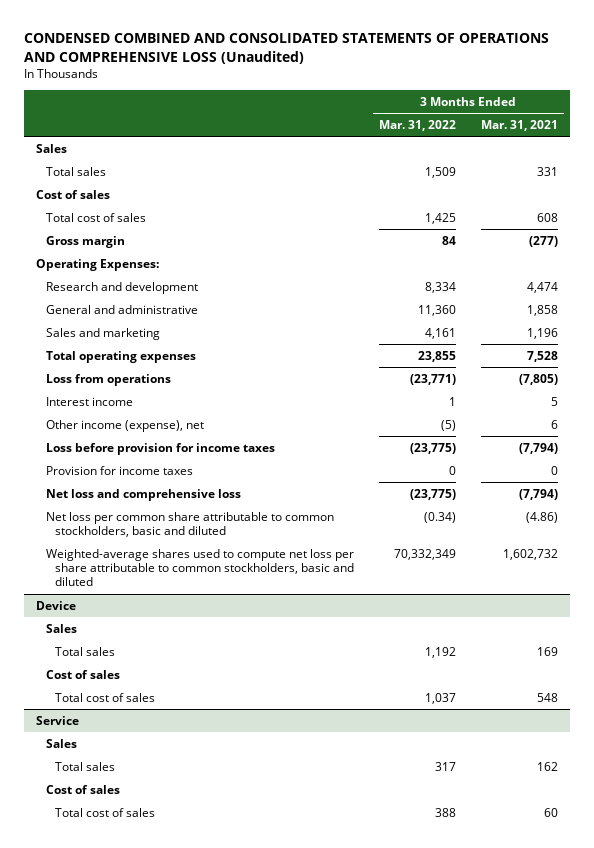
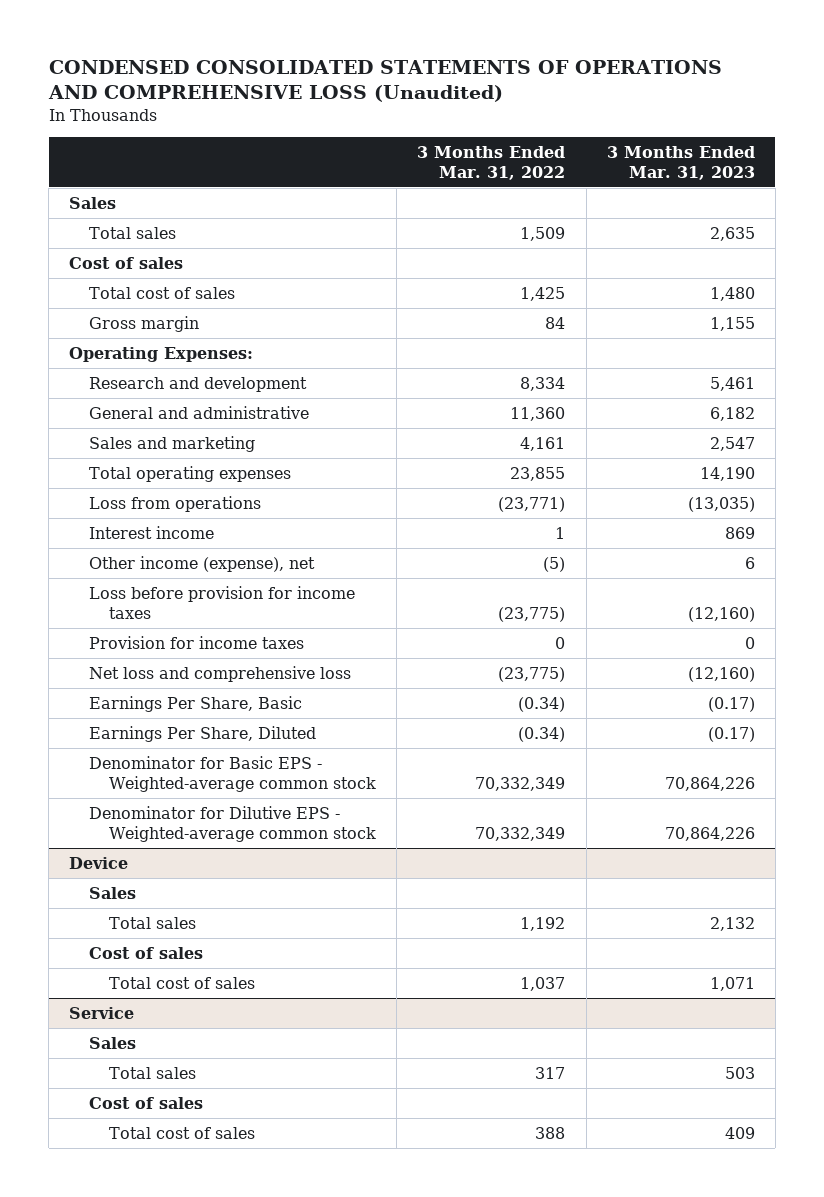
- CONDENSED COMBINED AND CONSOLIDATED STATEMENTS OF OPERATIONS AND COMPREHENSIVE LOSS (Unaudited)
+ CONDENSED CONSOLIDATED STATEMENTS OF OPERATIONS AND COMPREHENSIVE LOSS (Unaudited)
- | 3 Months Ended Mar. 31, 2022 | 3 Months Ended Mar. 31, 2021
+ | 3 Months Ended Mar. 31, 2022 | 3 Months Ended Mar. 31, 2023
- Net loss per common share attributable to common stockholders, basic and diluted | (0.34) | (4.86)
- Weighted-average shares used to compute net loss per share attributable to common stockholders, basic and diluted | 70,332,349 | 1,602,732
+ Earnings Per Share, Basic | (0.34) | (0.17)
+ Earnings Per Share, Diluted | (0.34) | (0.17)
+ Denominator for Basic EPS - Weighted-average common stock | 70,332,349 | 70,864,226
+ Denominator for Dilutive EPS - Weighted-average common stock | 70,332,349 | 70,864,226

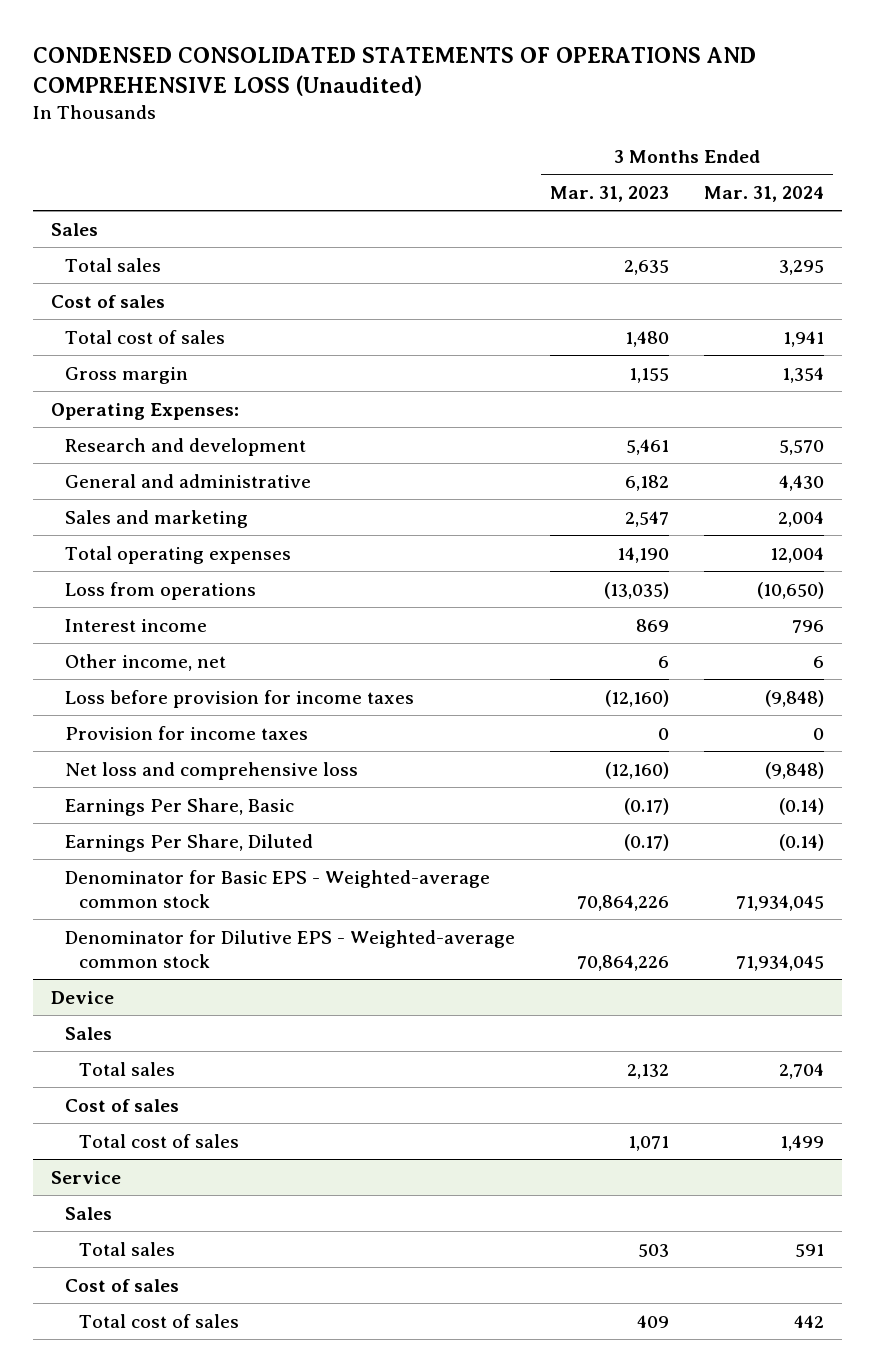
- | 3 Months Ended Mar. 31, 2022 | 3 Months Ended Mar. 31, 2023
+ | 3 Months Ended Mar. 31, 2023 | 3 Months Ended Mar. 31, 2024
- Other income (expense), net | (5) | 6
+ Other income, net | 6 | 6

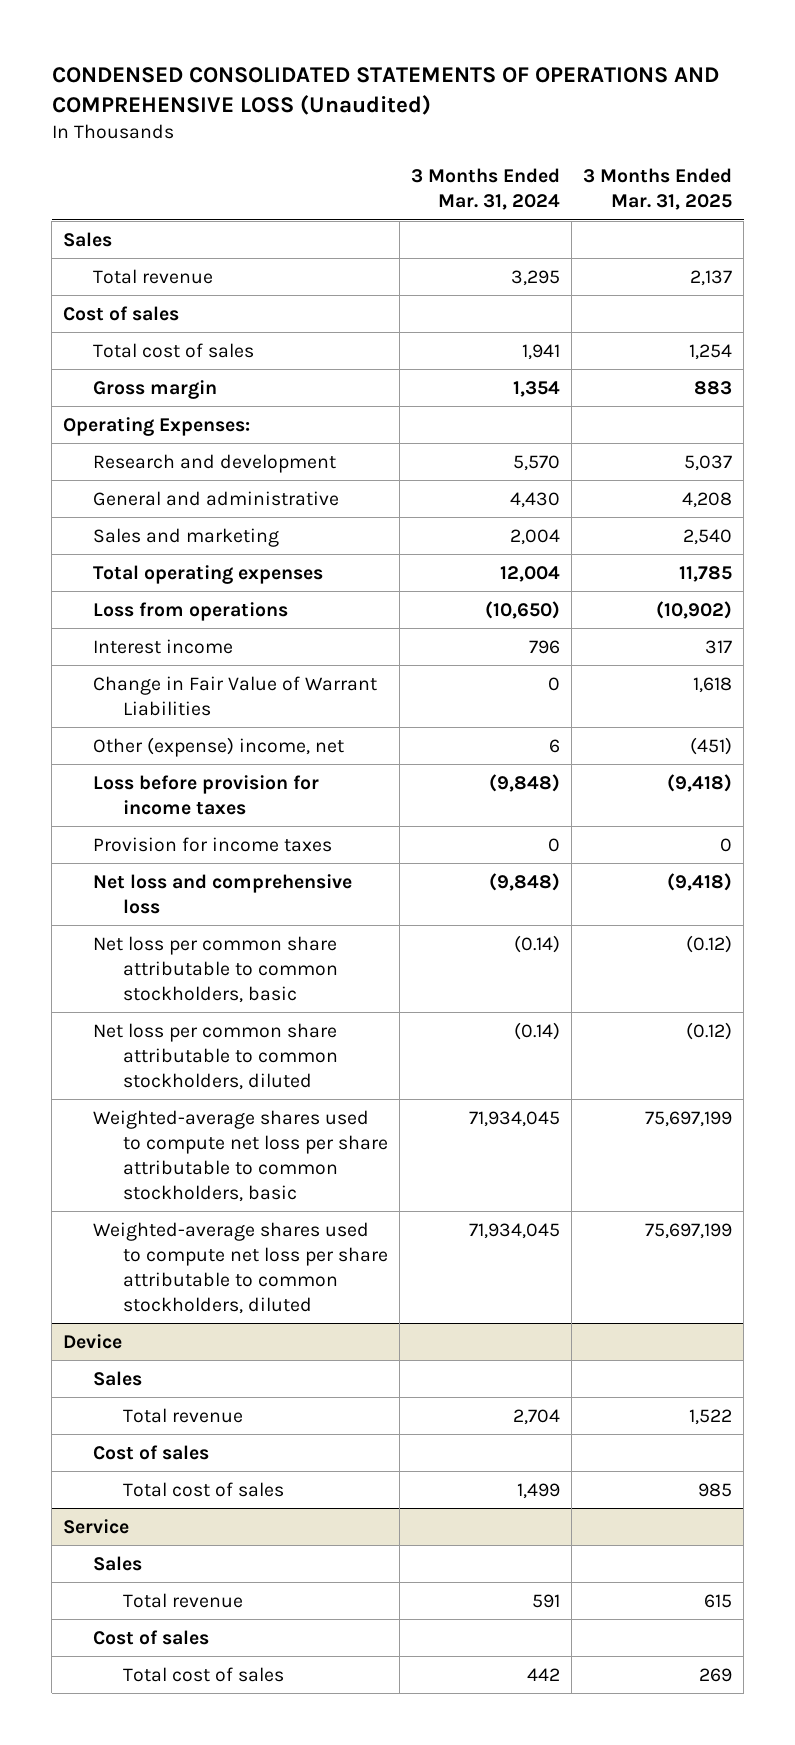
- | 3 Months Ended Mar. 31, 2023 | 3 Months Ended Mar. 31, 2024
+ | 3 Months Ended Mar. 31, 2024 | 3 Months Ended Mar. 31, 2025
- Total sales | 2,635 | 3,295
+ Total revenue | 3,295 | 2,137
- Other income, net | 6 | 6
+ Change in Fair Value of Warrant Liabilities | 0 | 1,618
+ Other (expense) income, net | 6 | (451)
- Earnings Per Share, Basic | (0.17) | (0.14)
- Earnings Per Share, Diluted | (0.17) | (0.14)
- Denominator for Basic EPS - Weighted-average common stock | 70,864,226 | 71,934,045
- Denominator for Dilutive EPS - Weighted-average common stock | 70,864,226 | 71,934,045
+ Net loss per common share attributable to common stockholders, basic | (0.14) | (0.12)
+ Net loss per common share attributable to common stockholders, diluted | (0.14) | (0.12)
+ Weighted-average shares used to compute net loss per share attributable to common stockholders, basic | 71,934,045 | 75,697,199
+ Weighted-average shares used to compute net loss per share attributable to common stockholders, diluted | 71,934,045 | 75,697,199
@ Device
- Total sales | 2,132 | 2,704
+ Total revenue | 2,704 | 1,522
@ Service
- Total sales | 503 | 591
+ Total revenue | 591 | 615

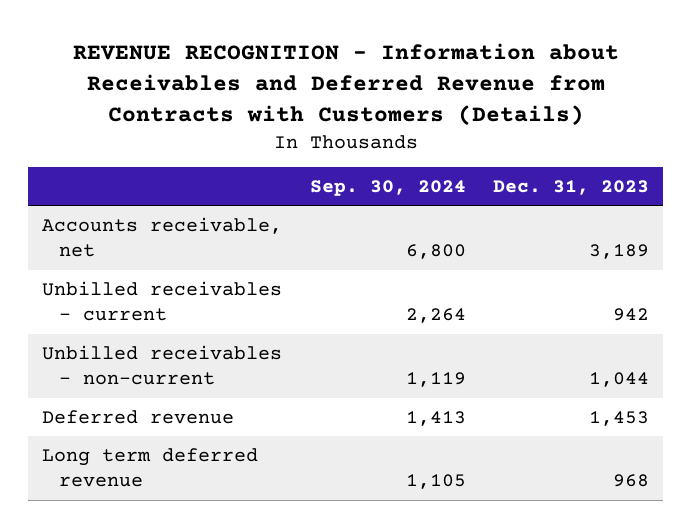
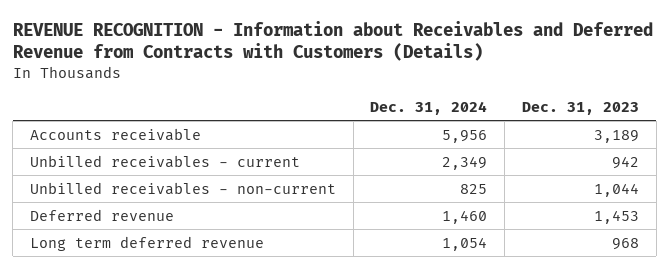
- | Sep. 30, 2024 | Dec. 31, 2023
+ | Dec. 31, 2024 | Dec. 31, 2023
- Accounts receivable, net | 6,800 | 3,189
+ Accounts receivable | 5,956 | 3,189

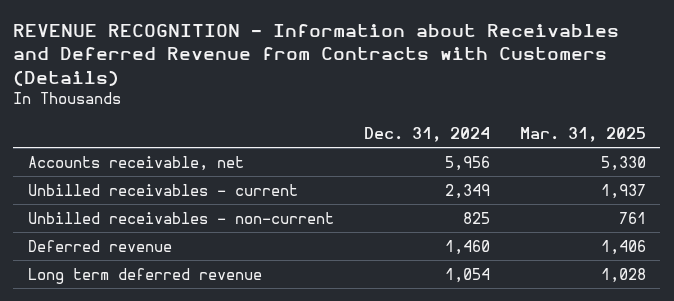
- | Dec. 31, 2024 | Dec. 31, 2023
+ | Dec. 31, 2024 | Mar. 31, 2025
- Accounts receivable | 5,956 | 3,189
+ Accounts receivable, net | 5,956 | 5,330

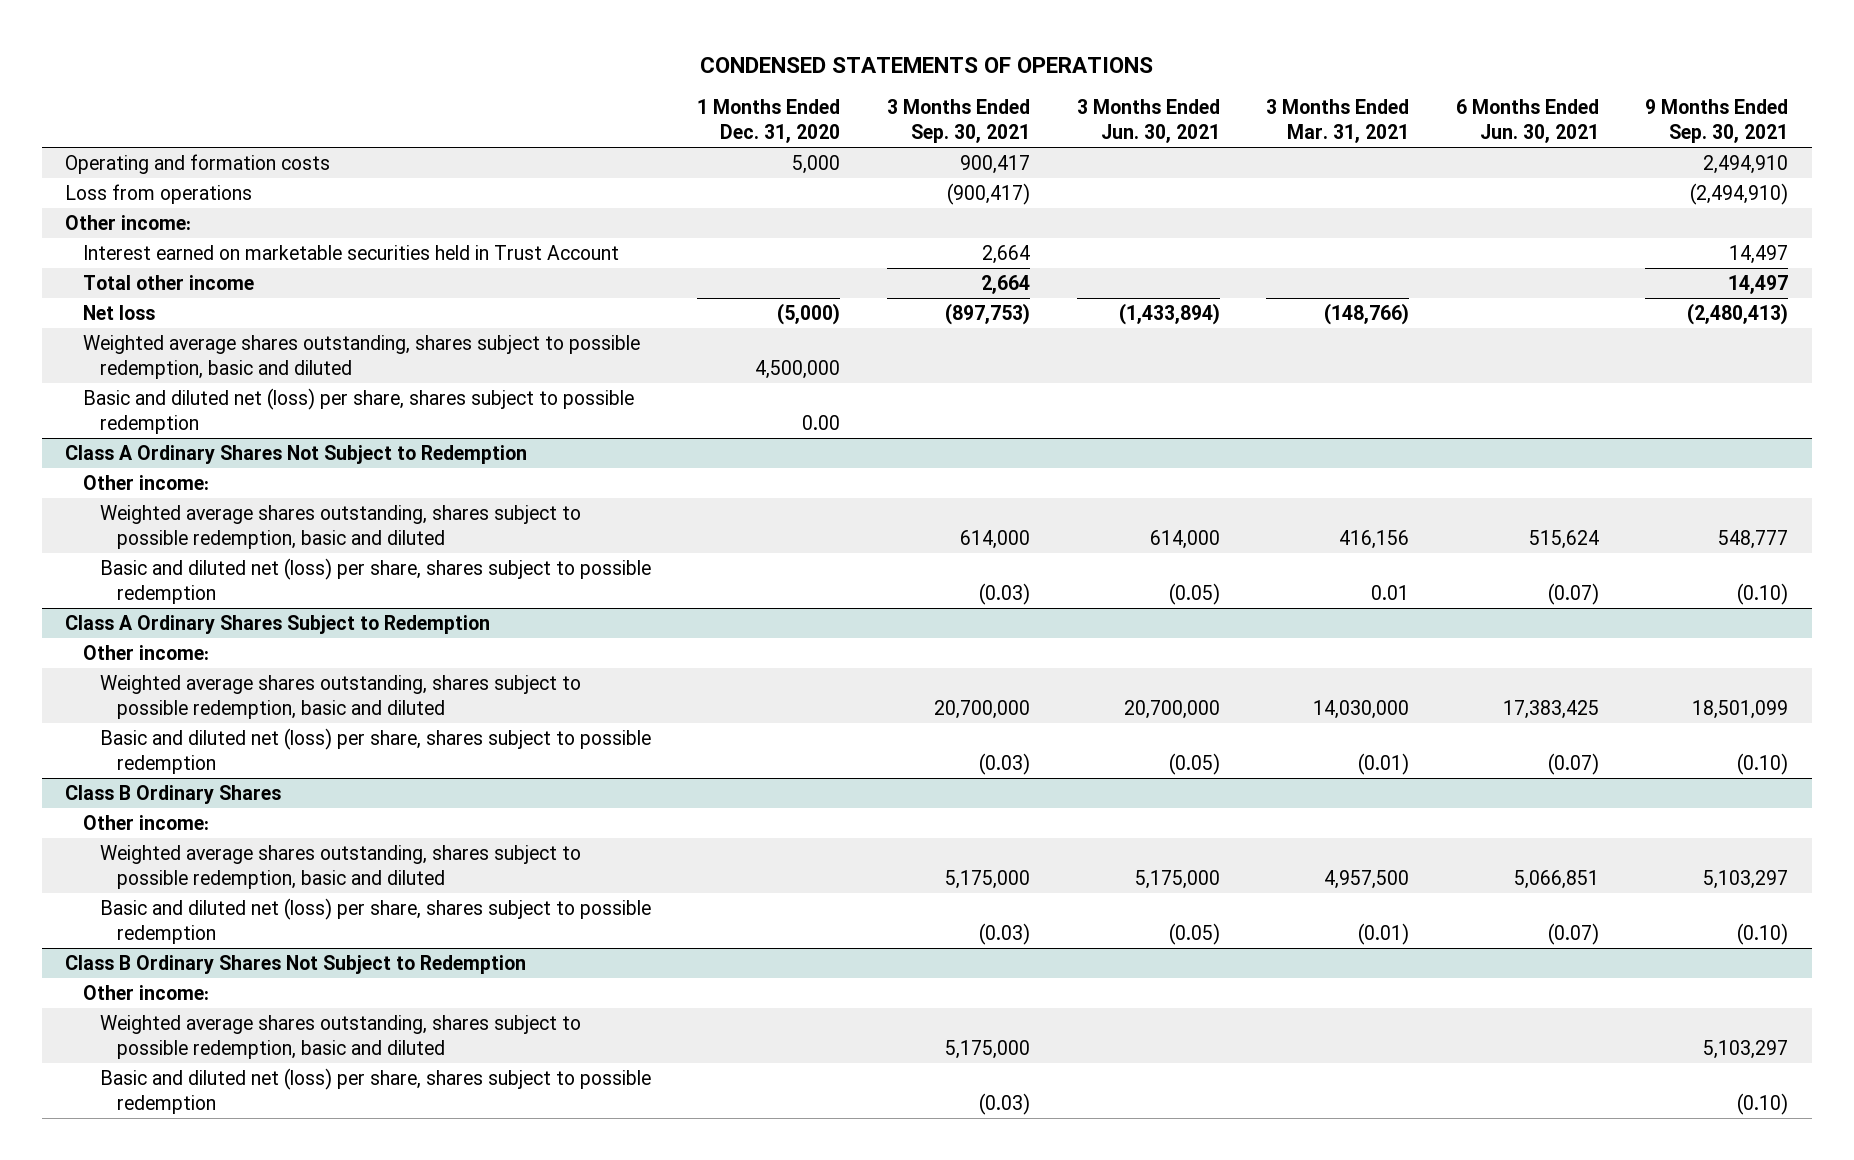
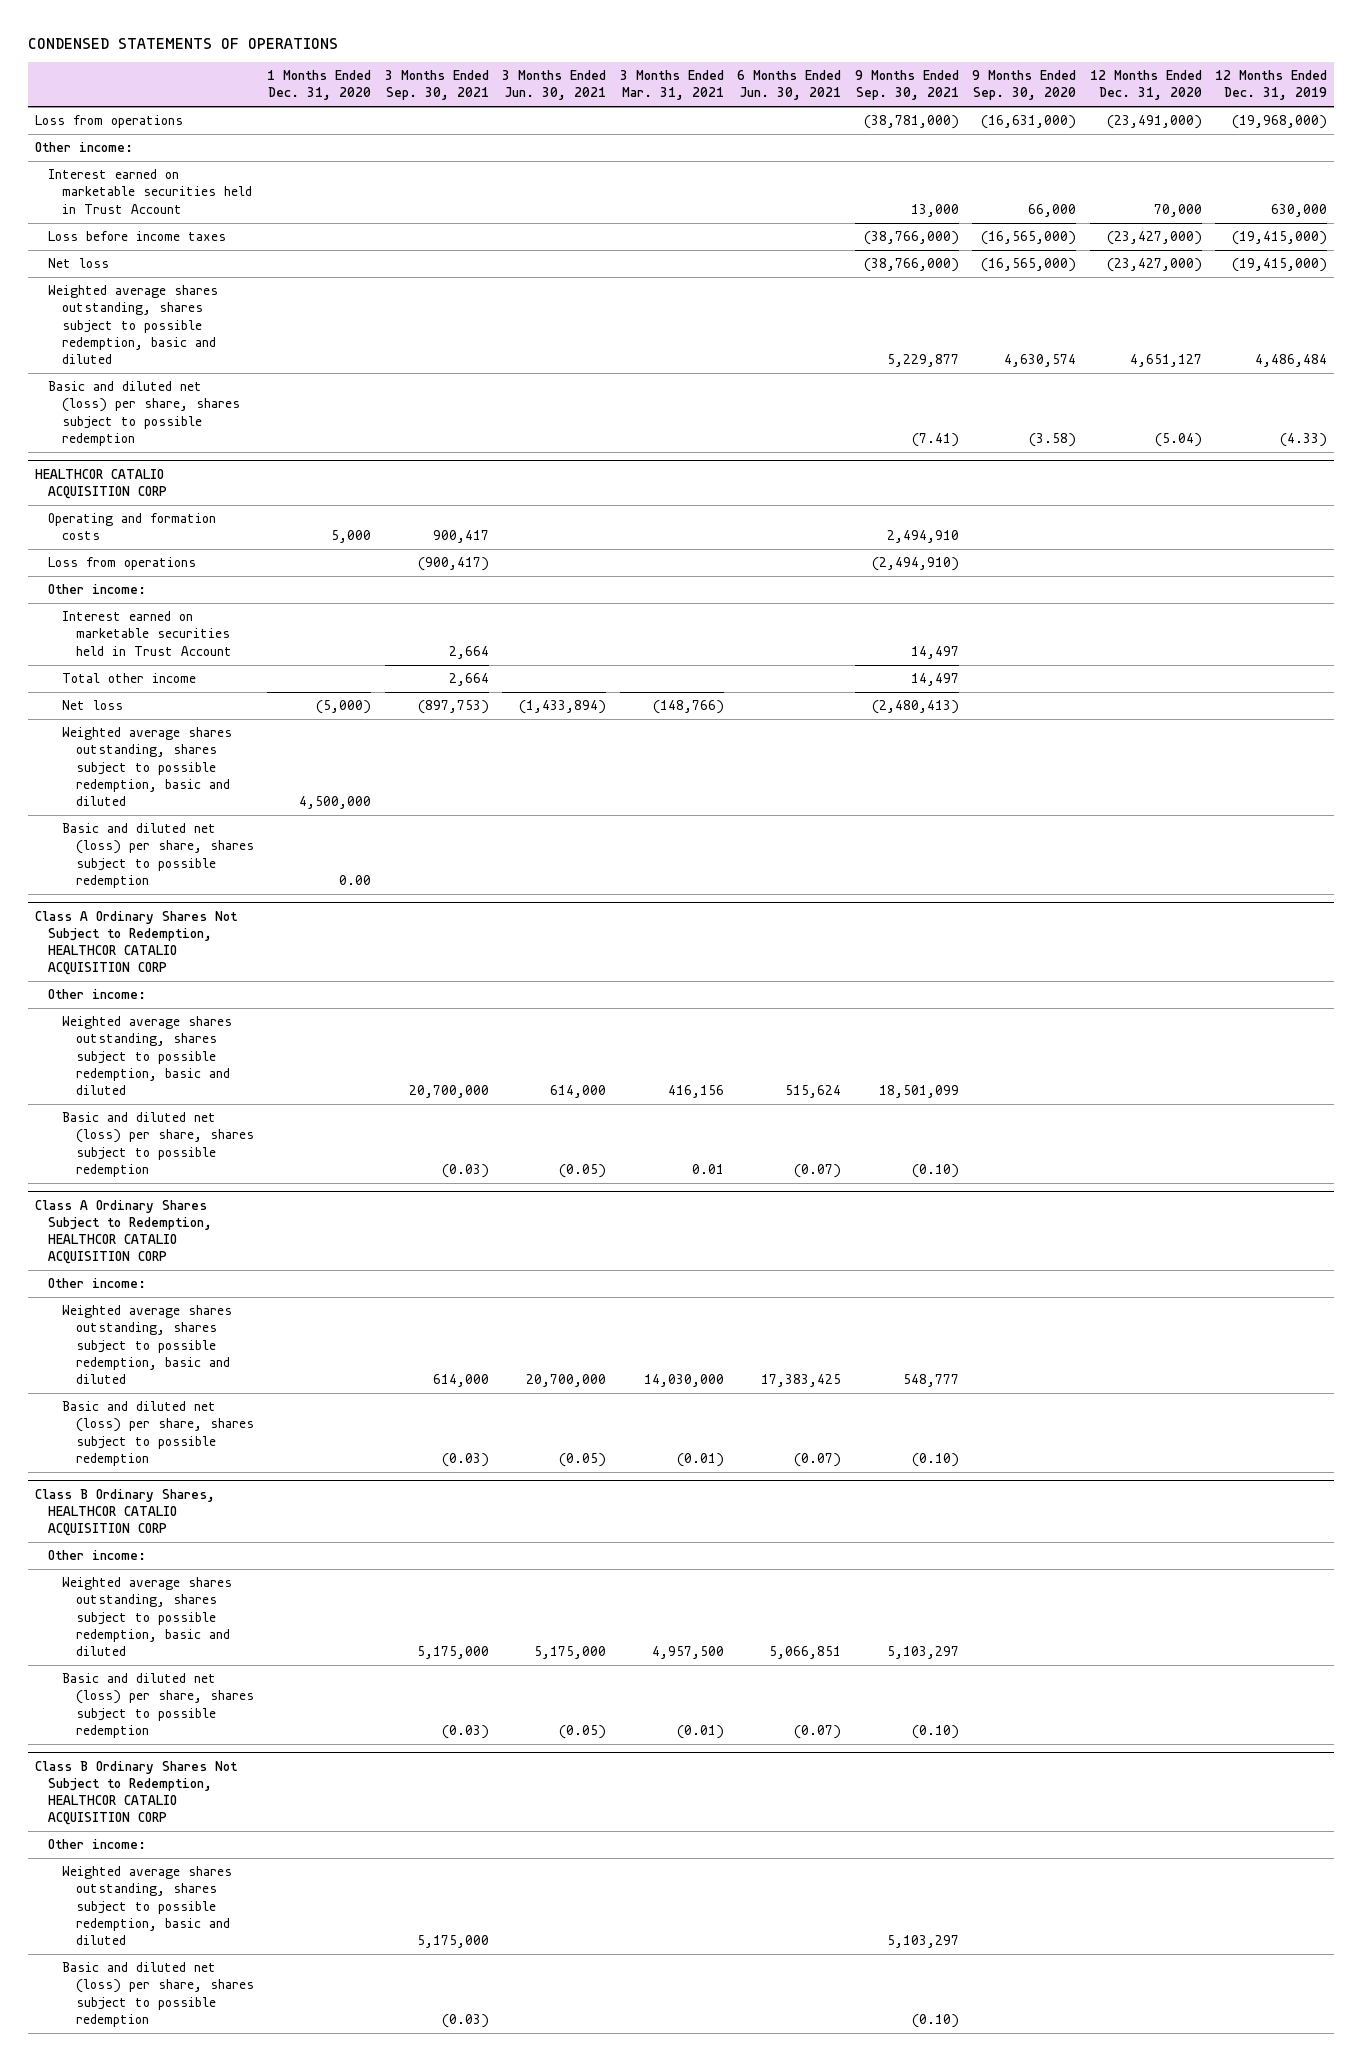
- | 1 Months Ended Dec. 31, 2020 | 3 Months Ended Sep. 30, 2021 | 3 Months Ended Jun. 30, 2021 | 3 Months Ended Mar. 31, 2021 | 6 Months Ended Jun. 30, 2021 | 9 Months Ended Sep. 30, 2021
+ | 1 Months Ended Dec. 31, 2020 | 3 Months Ended Sep. 30, 2021 | 3 Months Ended Jun. 30, 2021 | 3 Months Ended Mar. 31, 2021 | 6 Months Ended Jun. 30, 2021 | 9 Months Ended Sep. 30, 2021 | 9 Months Ended Sep. 30, 2020 | 12 Months Ended Dec. 31, 2020 | 12 Months Ended Dec. 31, 2019
+ Loss from operations | | | | | | (38,781,000) | (16,631,000) | (23,491,000) | (19,968,000)
+ Other income:
+ Interest earned on marketable securities held in Trust Account | | | | | | 13,000 | 66,000 | 70,000 | 630,000
+ Loss before income taxes | | | | | | (38,766,000) | (16,565,000) | (23,427,000) | (19,415,000)
+ Net loss | | | | | | (38,766,000) | (16,565,000) | (23,427,000) | (19,415,000)
+ Weighted average shares outstanding, shares subject to possible redemption, basic and diluted | | | | | | 5,229,877 | 4,630,574 | 4,651,127 | 4,486,484
+ Basic and diluted net (loss) per share, shares subject to possible redemption | | | | | | (7.41) | (3.58) | (5.04) | (4.33)
+ HEALTHCOR CATALIO ACQUISITION CORP
- Class A Ordinary Shares Not Subject to Redemption
+ Class A Ordinary Shares Not Subject to Redemption, HEALTHCOR CATALIO ACQUISITION CORP
- Weighted average shares outstanding, shares subject to possible redemption, basic and diluted | | 614,000 | 614,000 | 416,156 | 515,624 | 548,777
+ Weighted average shares outstanding, shares subject to possible redemption, basic and diluted | | 20,700,000 | 614,000 | 416,156 | 515,624 | 18,501,099 | | |
- Class A Ordinary Shares Subject to Redemption
+ Class A Ordinary Shares Subject to Redemption, HEALTHCOR CATALIO ACQUISITION CORP
- Weighted average shares outstanding, shares subject to possible redemption, basic and diluted | | 20,700,000 | 20,700,000 | 14,030,000 | 17,383,425 | 18,501,099
+ Weighted average shares outstanding, shares subject to possible redemption, basic and diluted | | 614,000 | 20,700,000 | 14,030,000 | 17,383,425 | 548,777 | | |
- Class B Ordinary Shares
+ Class B Ordinary Shares, HEALTHCOR CATALIO ACQUISITION CORP
- Class B Ordinary Shares Not Subject to Redemption
+ Class B Ordinary Shares Not Subject to Redemption, HEALTHCOR CATALIO ACQUISITION CORP

